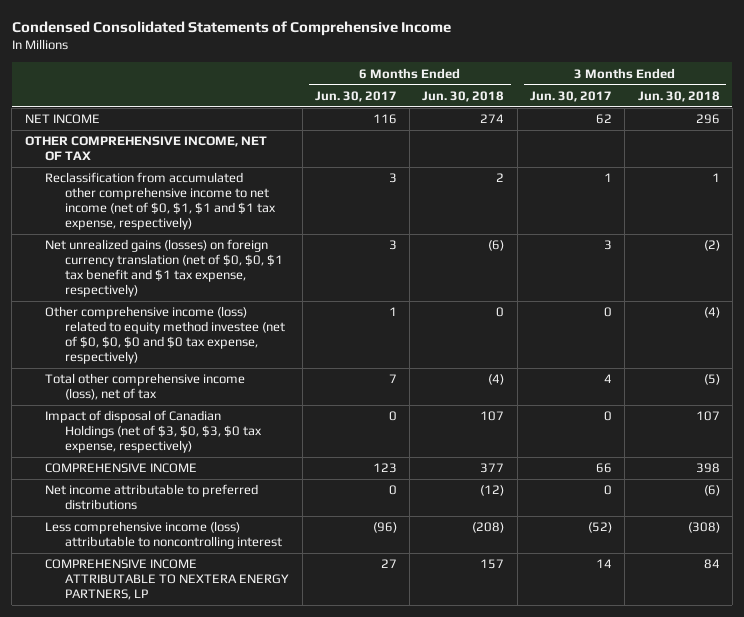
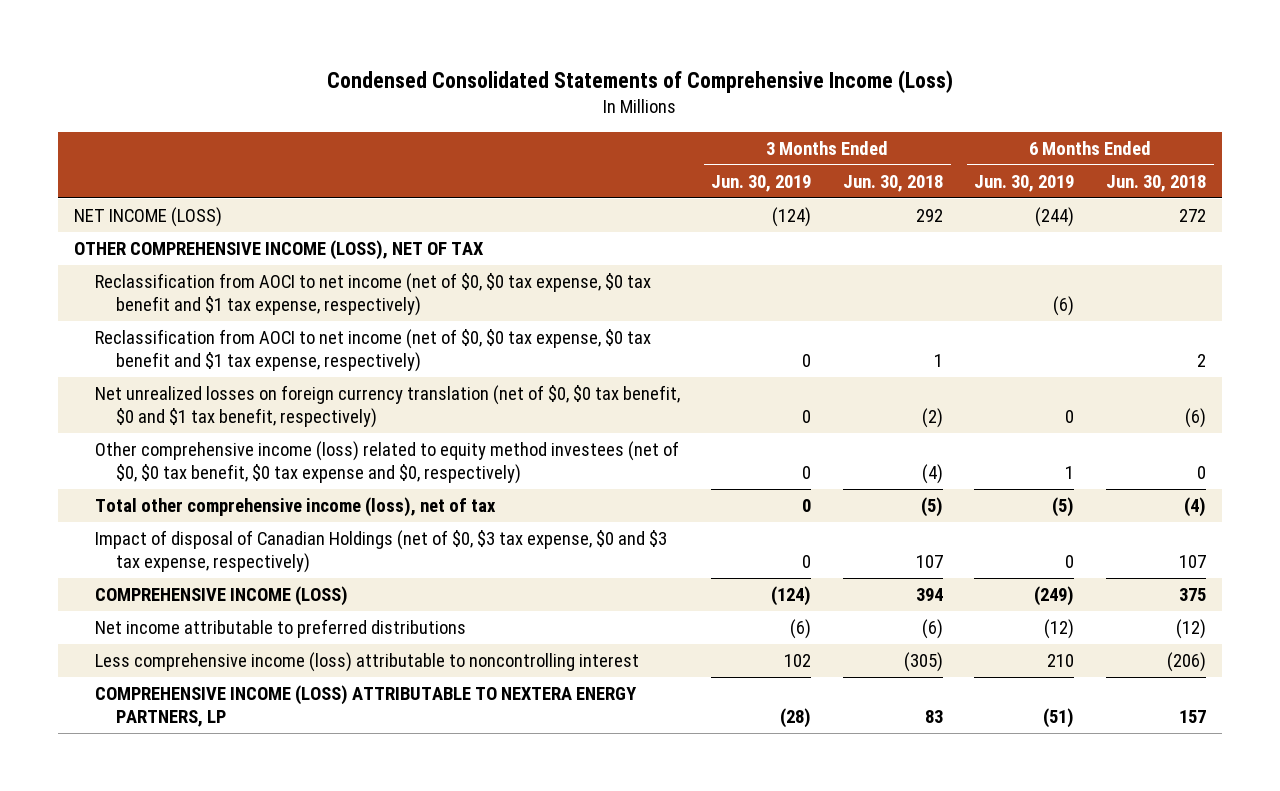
- Condensed Consolidated Statements of Comprehensive Income
+ Condensed Consolidated Statements of Comprehensive Income (Loss)
- | 6 Months Ended Jun. 30, 2017 | 6 Months Ended Jun. 30, 2018 | 3 Months Ended Jun. 30, 2017 | 3 Months Ended Jun. 30, 2018
+ | 3 Months Ended Jun. 30, 2019 | 3 Months Ended Jun. 30, 2018 | 6 Months Ended Jun. 30, 2019 | 6 Months Ended Jun. 30, 2018
- NET INCOME | 116 | 274 | 62 | 296
- OTHER COMPREHENSIVE INCOME, NET OF TAX
- Reclassification from accumulated other comprehensive income to net income (net of $0, $1, $1 and $1 tax expense, respectively) | 3 | 2 | 1 | 1
- Net unrealized gains (losses) on foreign currency translation (net of $0, $0, $1 tax benefit and $1 tax expense, respectively) | 3 | (6) | 3 | (2)
- Other comprehensive income (loss) related to equity method investee (net of $0, $0, $0 and $0 tax expense, respectively) | 1 | 0 | 0 | (4)
+ NET INCOME (LOSS) | (124) | 292 | (244) | 272
+ OTHER COMPREHENSIVE INCOME (LOSS), NET OF TAX
+ Reclassification from AOCI to net income (net of $0, $0 tax expense, $0 tax benefit and $1 tax expense, respectively) | | | (6) |
+ Reclassification from AOCI to net income (net of $0, $0 tax expense, $0 tax benefit and $1 tax expense, respectively) | 0 | 1 | | 2
+ Net unrealized losses on foreign currency translation (net of $0, $0 tax benefit, $0 and $1 tax benefit, respectively) | 0 | (2) | 0 | (6)
+ Other comprehensive income (loss) related to equity method investees (net of $0, $0 tax benefit, $0 tax expense and $0, respectively) | 0 | (4) | 1 | 0
- Impact of disposal of Canadian Holdings (net of $3, $0, $3, $0 tax expense, respectively) | 0 | 107 | 0 | 107
- COMPREHENSIVE INCOME | 123 | 377 | 66 | 398
+ Impact of disposal of Canadian Holdings (net of $0, $3 tax expense, $0 and $3 tax expense, respectively) | 0 | 107 | 0 | 107
+ COMPREHENSIVE INCOME (LOSS) | (124) | 394 | (249) | 375
- Less comprehensive income (loss) attributable to noncontrolling interest | (96) | (208) | (52) | (308)
- COMPREHENSIVE INCOME ATTRIBUTABLE TO NEXTERA ENERGY PARTNERS, LP | 27 | 157 | 14 | 84
+ Less comprehensive income (loss) attributable to noncontrolling interest | 102 | (305) | 210 | (206)
+ COMPREHENSIVE INCOME (LOSS) ATTRIBUTABLE TO NEXTERA ENERGY PARTNERS, LP | (28) | 83 | (51) | 157

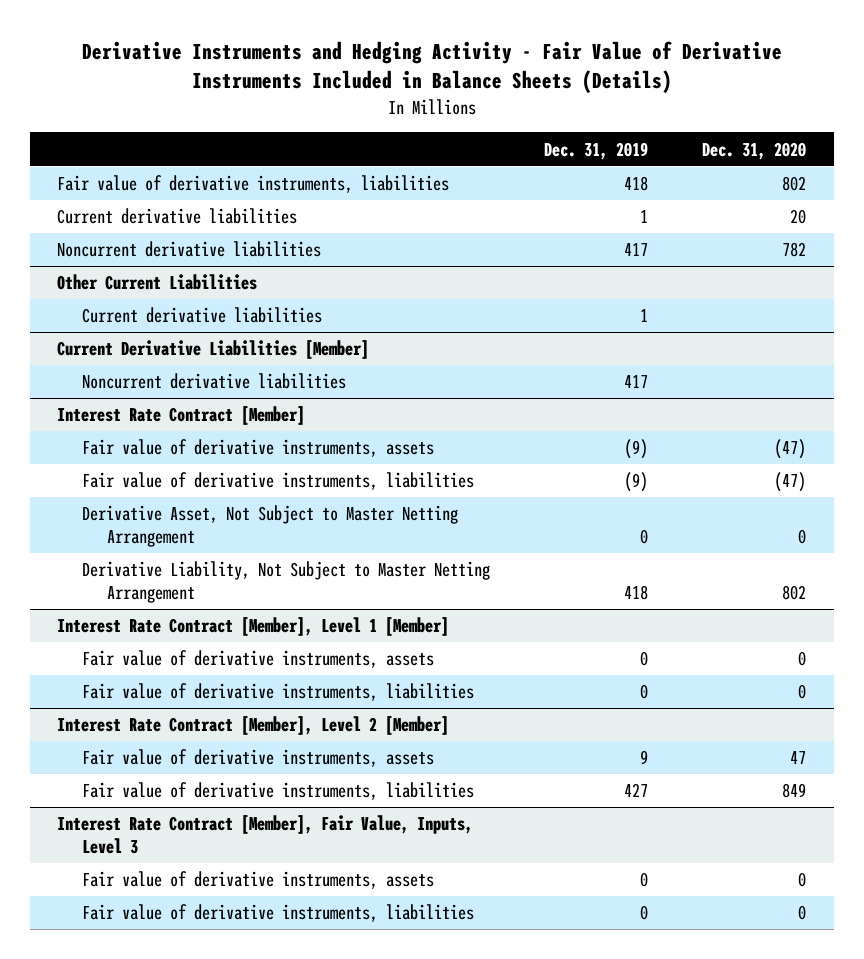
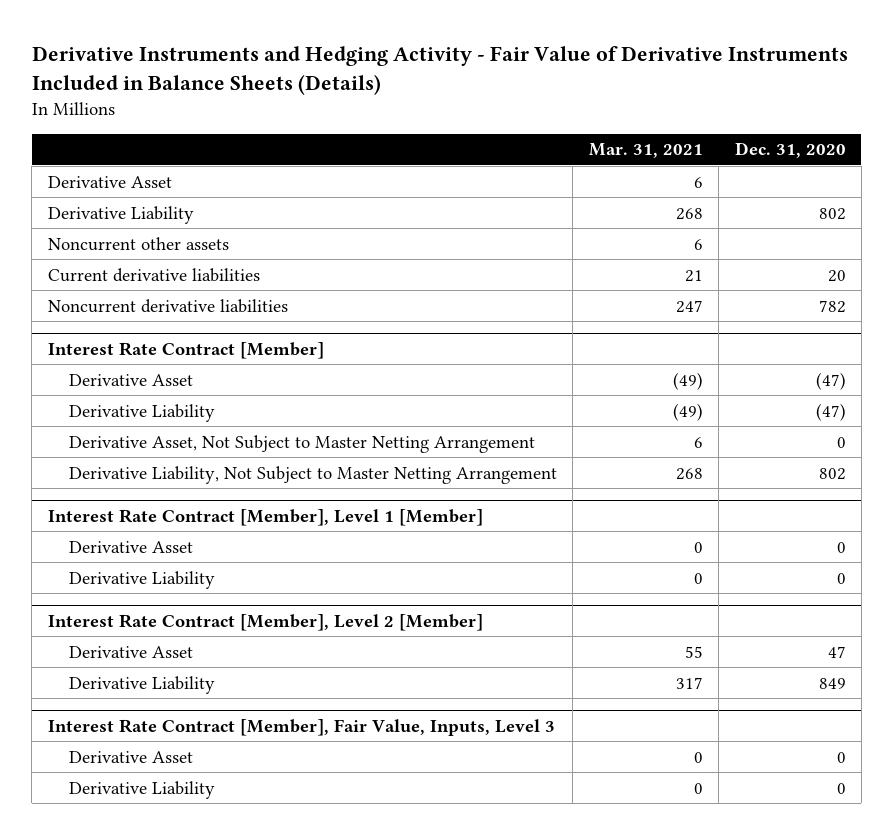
- | Dec. 31, 2019 | Dec. 31, 2020
+ | Mar. 31, 2021 | Dec. 31, 2020
- Fair value of derivative instruments, liabilities | 418 | 802
+ Derivative Asset | 6 |
+ Derivative Liability | 268 | 802
+ Noncurrent other assets | 6 |
- Other Current Liabilities
- Current derivative liabilities | 1 |
- Current Derivative Liabilities [Member]
- Noncurrent derivative liabilities | 417 |
@ Interest Rate Contract [Member]
- Fair value of derivative instruments, assets | (9) | (47)
- Fair value of derivative instruments, liabilities | (9) | (47)
+ Derivative Asset | (49) | (47)
+ Derivative Liability | (49) | (47)
@ Interest Rate Contract [Member], Level 1 [Member]
- Fair value of derivative instruments, assets | 0 | 0
- Fair value of derivative instruments, liabilities | 0 | 0
+ Derivative Asset | 0 | 0
+ Derivative Liability | 0 | 0
@ Interest Rate Contract [Member], Level 2 [Member]
- Fair value of derivative instruments, assets | 9 | 47
- Fair value of derivative instruments, liabilities | 427 | 849
+ Derivative Asset | 55 | 47
+ Derivative Liability | 317 | 849
@ Interest Rate Contract [Member], Fair Value, Inputs, Level 3
- Fair value of derivative instruments, assets | 0 | 0
- Fair value of derivative instruments, liabilities | 0 | 0
+ Derivative Asset | 0 | 0
+ Derivative Liability | 0 | 0

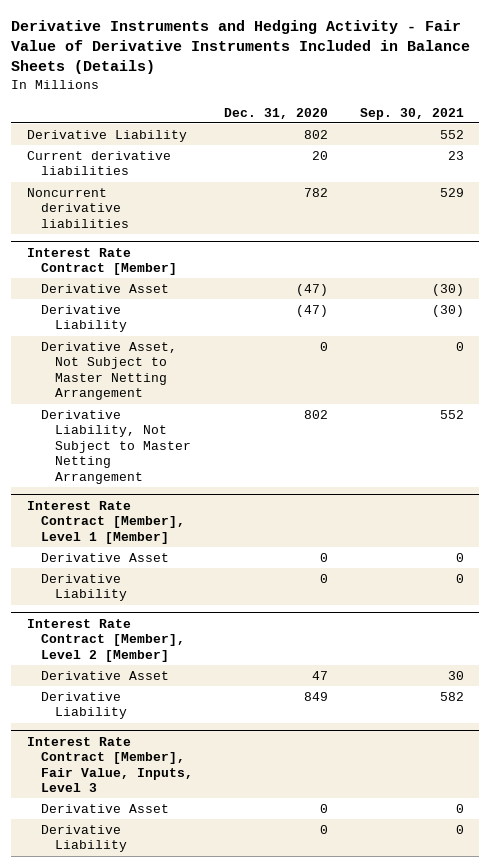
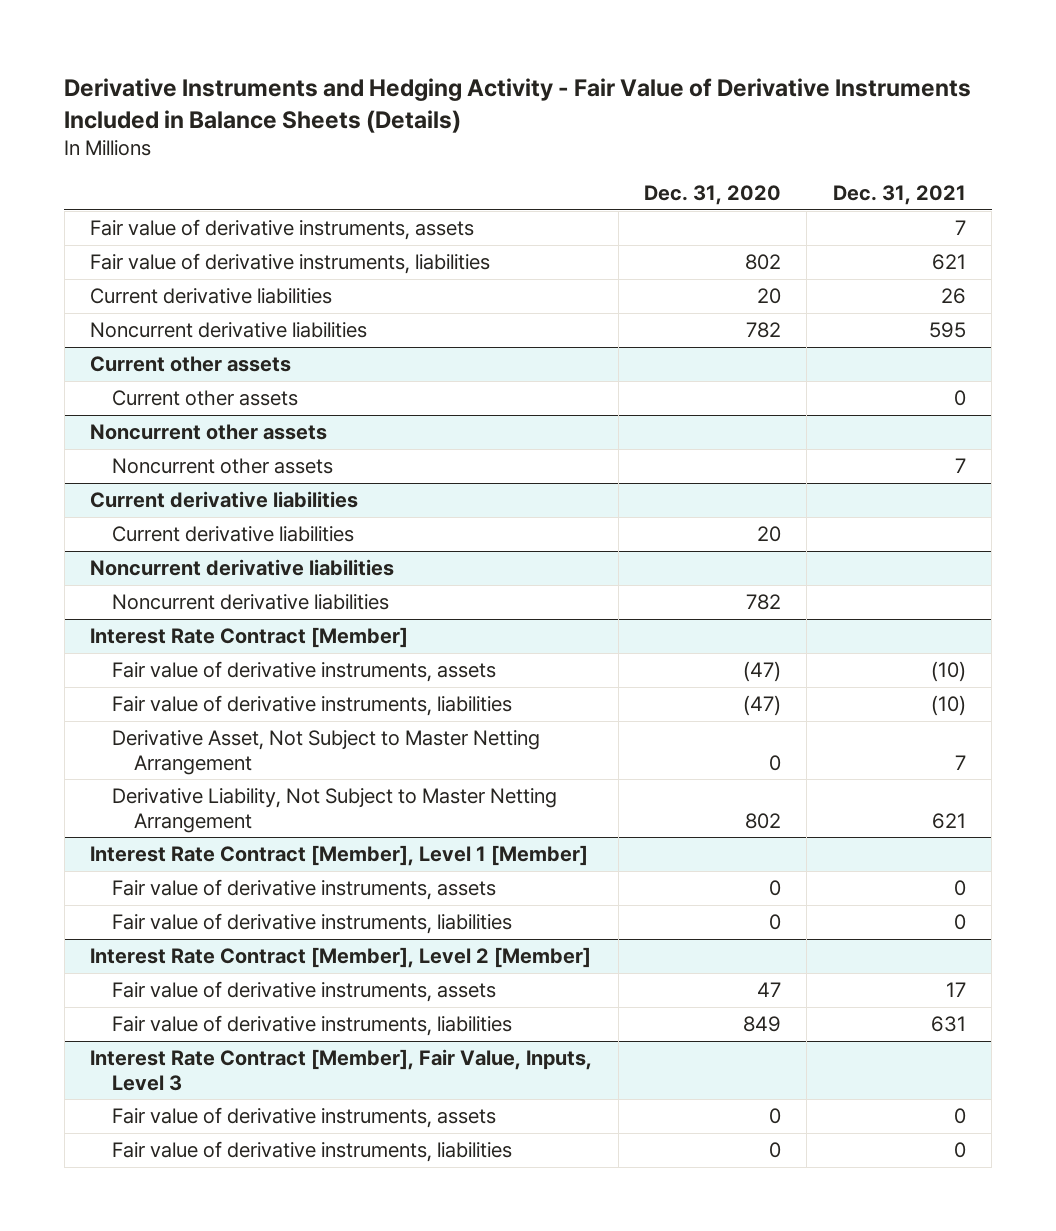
- | Dec. 31, 2020 | Sep. 30, 2021
+ | Dec. 31, 2020 | Dec. 31, 2021
- Derivative Liability | 802 | 552
+ Fair value of derivative instruments, assets | | 7
+ Fair value of derivative instruments, liabilities | 802 | 621
+ Current other assets
+ Current other assets | | 0
+ Noncurrent other assets
+ Noncurrent other assets | | 7
+ Current derivative liabilities
+ Current derivative liabilities | 20 |
+ Noncurrent derivative liabilities
+ Noncurrent derivative liabilities | 782 |
@ Interest Rate Contract [Member]
- Derivative Asset | (47) | (30)
- Derivative Liability | (47) | (30)
+ Fair value of derivative instruments, assets | (47) | (10)
+ Fair value of derivative instruments, liabilities | (47) | (10)
@ Interest Rate Contract [Member], Level 1 [Member]
- Derivative Asset | 0 | 0
- Derivative Liability | 0 | 0
+ Fair value of derivative instruments, assets | 0 | 0
+ Fair value of derivative instruments, liabilities | 0 | 0
@ Interest Rate Contract [Member], Level 2 [Member]
- Derivative Asset | 47 | 30
- Derivative Liability | 849 | 582
+ Fair value of derivative instruments, assets | 47 | 17
+ Fair value of derivative instruments, liabilities | 849 | 631
@ Interest Rate Contract [Member], Fair Value, Inputs, Level 3
- Derivative Asset | 0 | 0
- Derivative Liability | 0 | 0
+ Fair value of derivative instruments, assets | 0 | 0
+ Fair value of derivative instruments, liabilities | 0 | 0

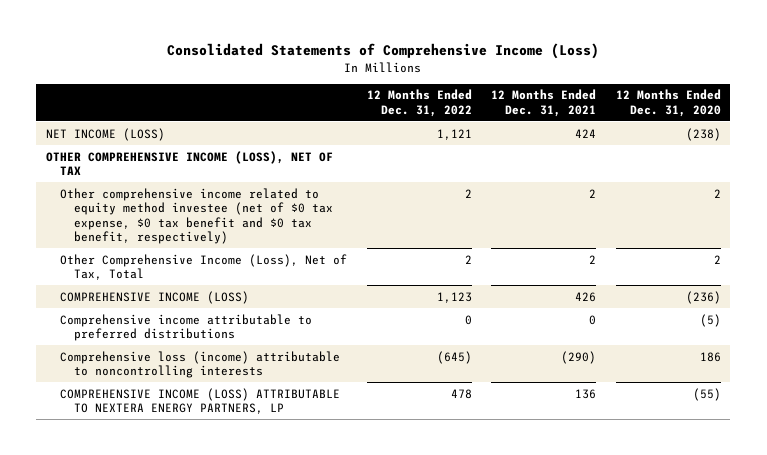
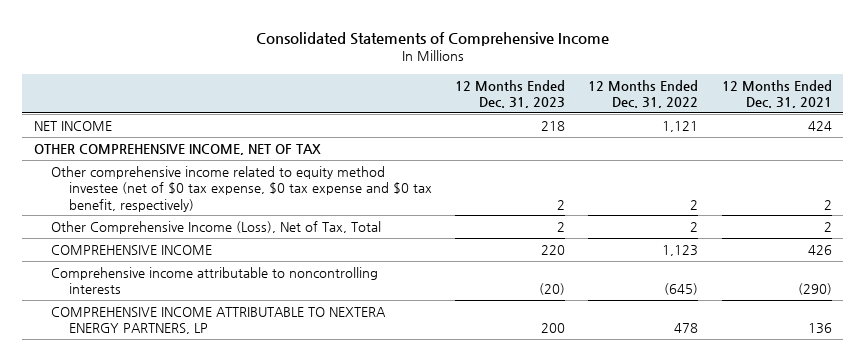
- Consolidated Statements of Comprehensive Income (Loss)
+ Consolidated Statements of Comprehensive Income
- | 12 Months Ended Dec. 31, 2022 | 12 Months Ended Dec. 31, 2021 | 12 Months Ended Dec. 31, 2020
+ | 12 Months Ended Dec. 31, 2023 | 12 Months Ended Dec. 31, 2022 | 12 Months Ended Dec. 31, 2021
- NET INCOME (LOSS) | 1,121 | 424 | (238)
- OTHER COMPREHENSIVE INCOME (LOSS), NET OF TAX
- Other comprehensive income related to equity method investee (net of $0 tax expense, $0 tax benefit and $0 tax benefit, respectively) | 2 | 2 | 2
+ NET INCOME | 218 | 1,121 | 424
+ OTHER COMPREHENSIVE INCOME, NET OF TAX
+ Other comprehensive income related to equity method investee (net of $0 tax expense, $0 tax expense and $0 tax benefit, respectively) | 2 | 2 | 2
- COMPREHENSIVE INCOME (LOSS) | 1,123 | 426 | (236)
- Comprehensive income attributable to preferred distributions | 0 | 0 | (5)
- Comprehensive loss (income) attributable to noncontrolling interests | (645) | (290) | 186
- COMPREHENSIVE INCOME (LOSS) ATTRIBUTABLE TO NEXTERA ENERGY PARTNERS, LP | 478 | 136 | (55)
+ COMPREHENSIVE INCOME | 220 | 1,123 | 426
+ Comprehensive income attributable to noncontrolling interests | (20) | (645) | (290)
+ COMPREHENSIVE INCOME ATTRIBUTABLE TO NEXTERA ENERGY PARTNERS, LP | 200 | 478 | 136

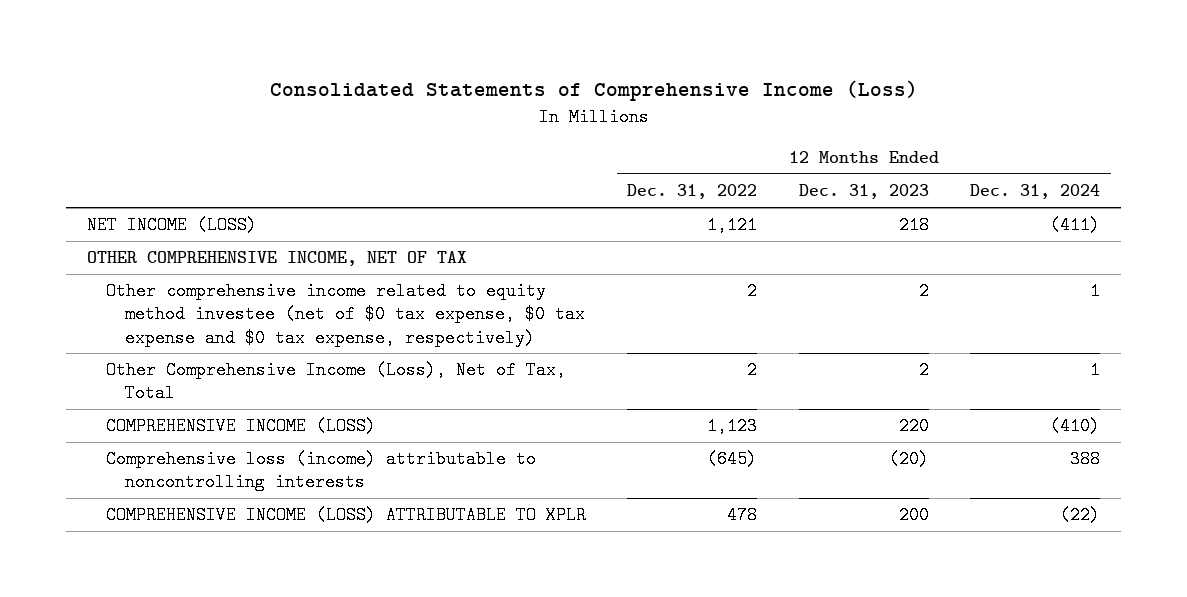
- Consolidated Statements of Comprehensive Income
+ Consolidated Statements of Comprehensive Income (Loss)
- | 12 Months Ended Dec. 31, 2023 | 12 Months Ended Dec. 31, 2022 | 12 Months Ended Dec. 31, 2021
+ | 12 Months Ended Dec. 31, 2022 | 12 Months Ended Dec. 31, 2023 | 12 Months Ended Dec. 31, 2024
- NET INCOME | 218 | 1,121 | 424
+ NET INCOME (LOSS) | 1,121 | 218 | (411)
- Other comprehensive income related to equity method investee (net of $0 tax expense, $0 tax expense and $0 tax benefit, respectively) | 2 | 2 | 2
+ Other comprehensive income related to equity method investee (net of $0 tax expense, $0 tax expense and $0 tax expense, respectively) | 2 | 2 | 1
- COMPREHENSIVE INCOME | 220 | 1,123 | 426
- Comprehensive income attributable to noncontrolling interests | (20) | (645) | (290)
- COMPREHENSIVE INCOME ATTRIBUTABLE TO NEXTERA ENERGY PARTNERS, LP | 200 | 478 | 136
+ COMPREHENSIVE INCOME (LOSS) | 1,123 | 220 | (410)
+ Comprehensive loss (income) attributable to noncontrolling interests | (645) | (20) | 388
+ COMPREHENSIVE INCOME (LOSS) ATTRIBUTABLE TO XPLR | 478 | 200 | (22)

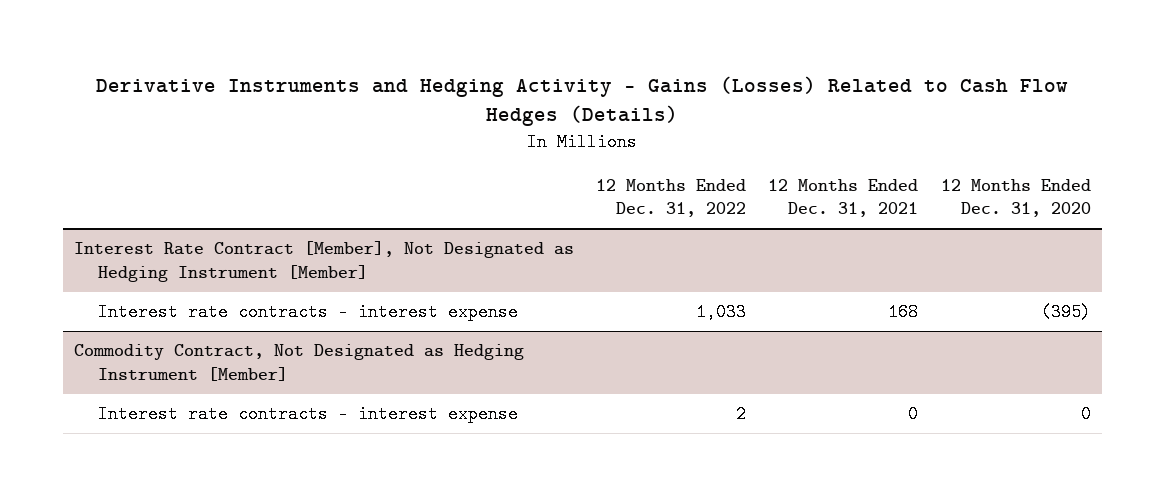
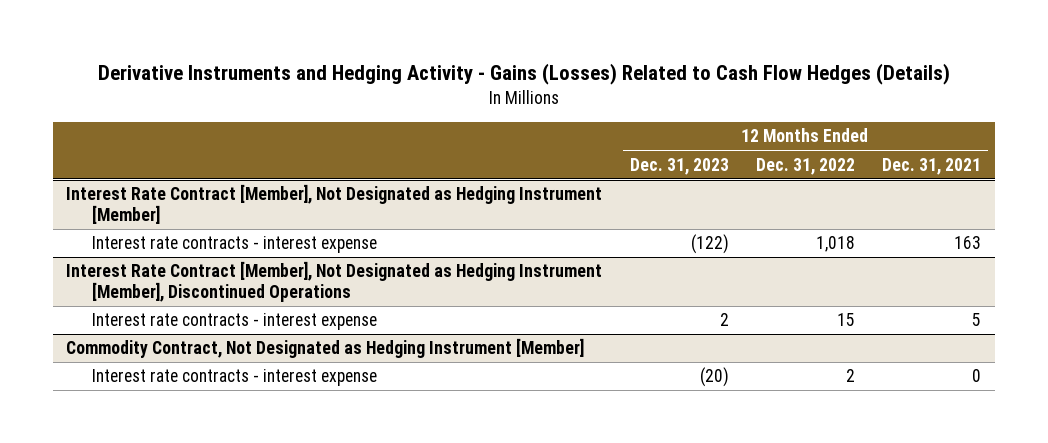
- | 12 Months Ended Dec. 31, 2022 | 12 Months Ended Dec. 31, 2021 | 12 Months Ended Dec. 31, 2020
+ | 12 Months Ended Dec. 31, 2023 | 12 Months Ended Dec. 31, 2022 | 12 Months Ended Dec. 31, 2021
@ Interest Rate Contract [Member], Not Designated as Hedging Instrument [Member]
- Interest rate contracts - interest expense | 1,033 | 168 | (395)
+ Interest rate contracts - interest expense | (122) | 1,018 | 163
+ Interest Rate Contract [Member], Not Designated as Hedging Instrument [Member], Discontinued Operations
+ Interest rate contracts - interest expense | 2 | 15 | 5

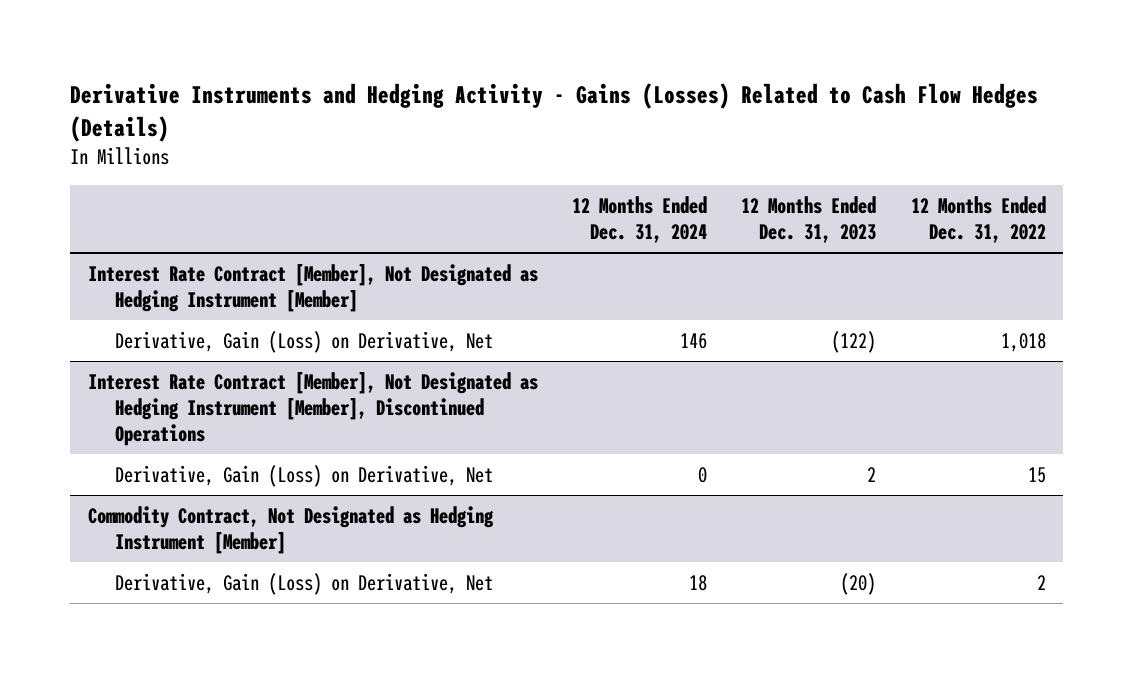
- | 12 Months Ended Dec. 31, 2023 | 12 Months Ended Dec. 31, 2022 | 12 Months Ended Dec. 31, 2021
+ | 12 Months Ended Dec. 31, 2024 | 12 Months Ended Dec. 31, 2023 | 12 Months Ended Dec. 31, 2022
@ Interest Rate Contract [Member], Not Designated as Hedging Instrument [Member]
- Interest rate contracts - interest expense | (122) | 1,018 | 163
+ Derivative, Gain (Loss) on Derivative, Net | 146 | (122) | 1,018
@ Interest Rate Contract [Member], Not Designated as Hedging Instrument [Member], Discontinued Operations
- Interest rate contracts - interest expense | 2 | 15 | 5
+ Derivative, Gain (Loss) on Derivative, Net | 0 | 2 | 15
@ Commodity Contract, Not Designated as Hedging Instrument [Member]
- Interest rate contracts - interest expense | (20) | 2 | 0
+ Derivative, Gain (Loss) on Derivative, Net | 18 | (20) | 2

